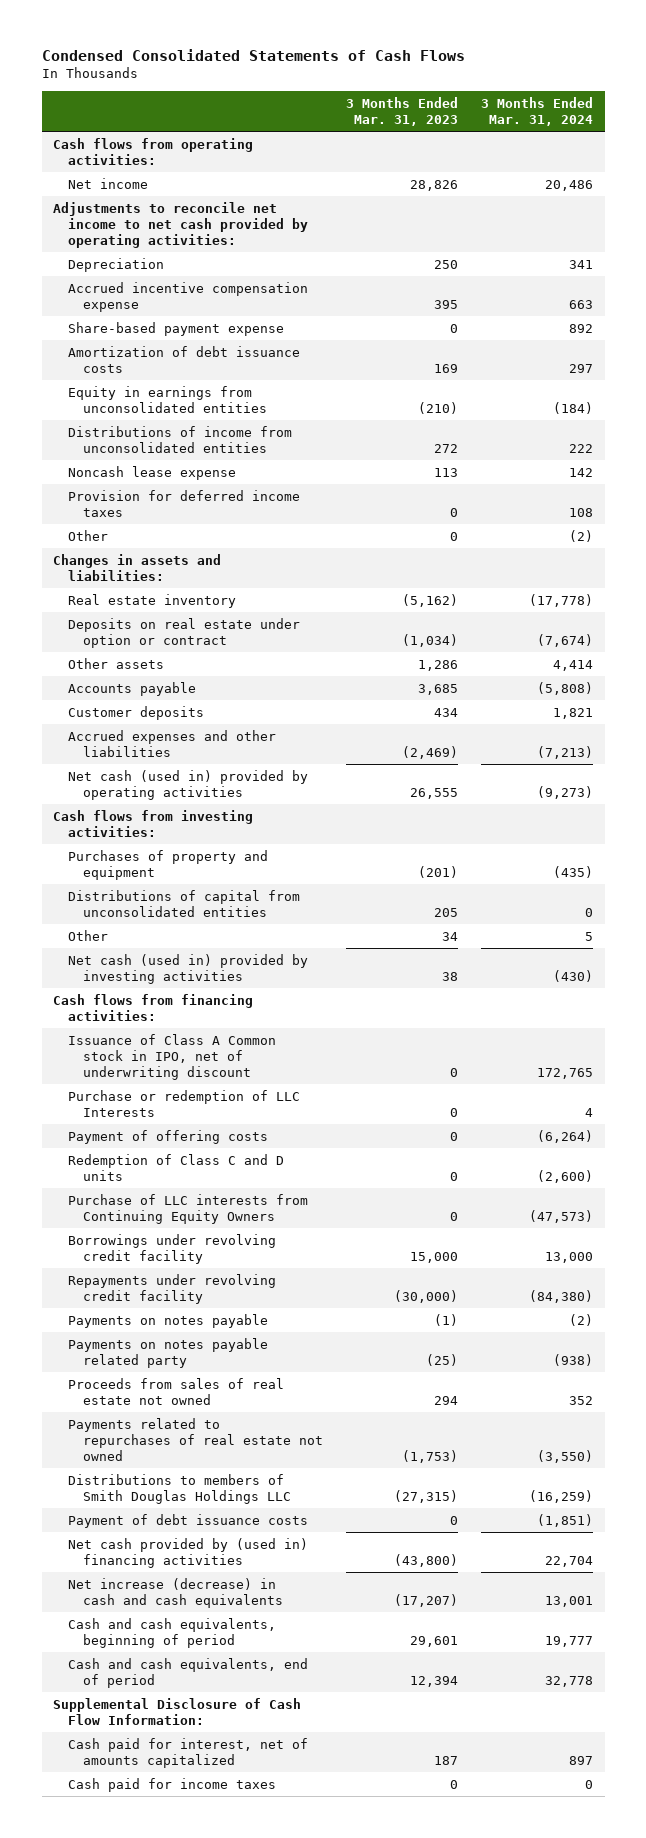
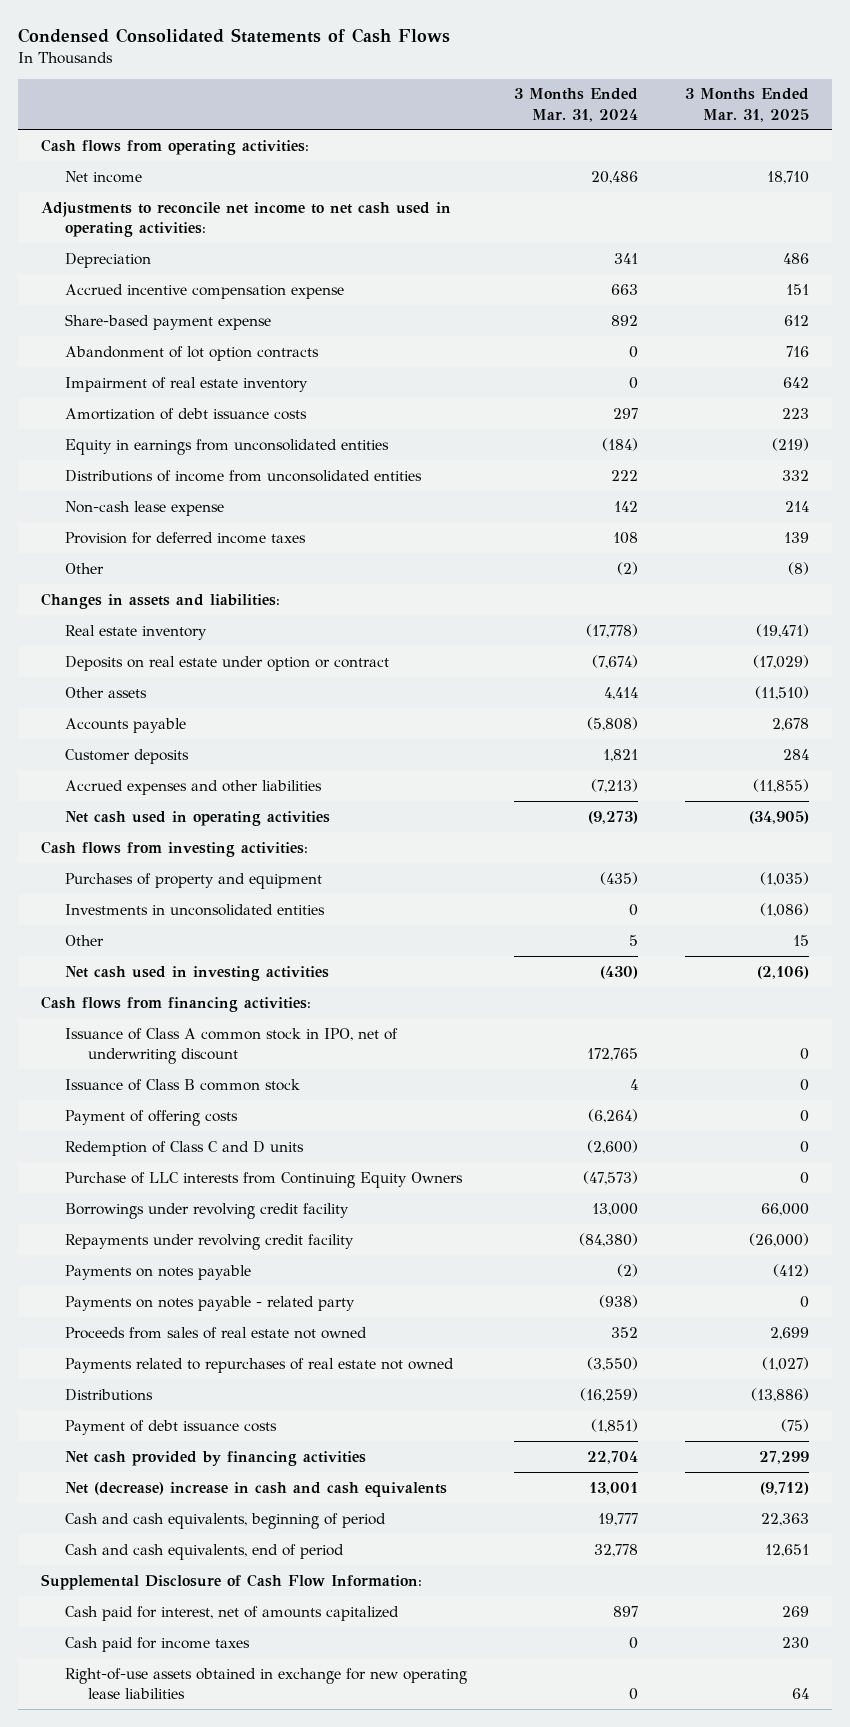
- | 3 Months Ended Mar. 31, 2023 | 3 Months Ended Mar. 31, 2024
+ | 3 Months Ended Mar. 31, 2024 | 3 Months Ended Mar. 31, 2025
- Adjustments to reconcile net income to net cash provided by operating activities:
+ Adjustments to reconcile net income to net cash used in operating activities:
+ Abandonment of lot option contracts | 0 | 716
+ Impairment of real estate inventory | 0 | 642
- Noncash lease expense | 113 | 142
+ Non-cash lease expense | 142 | 214
- Net cash (used in) provided by operating activities | 26,555 | (9,273)
+ Net cash used in operating activities | (9,273) | (34,905)
- Distributions of capital from unconsolidated entities | 205 | 0
+ Investments in unconsolidated entities | 0 | (1,086)
- Net cash (used in) provided by investing activities | 38 | (430)
+ Net cash used in investing activities | (430) | (2,106)
- Issuance of Class A Common stock in IPO, net of underwriting discount | 0 | 172,765
- Purchase or redemption of LLC Interests | 0 | 4
+ Issuance of Class A common stock in IPO, net of underwriting discount | 172,765 | 0
+ Issuance of Class B common stock | 4 | 0
- Payments on notes payable related party | (25) | (938)
+ Payments on notes payable - related party | (938) | 0
- Distributions to members of Smith Douglas Holdings LLC | (27,315) | (16,259)
+ Distributions | (16,259) | (13,886)
- Net cash provided by (used in) financing activities | (43,800) | 22,704
- Net increase (decrease) in cash and cash equivalents | (17,207) | 13,001
+ Net cash provided by financing activities | 22,704 | 27,299
+ Net (decrease) increase in cash and cash equivalents | 13,001 | (9,712)
+ Right-of-use assets obtained in exchange for new operating lease liabilities | 0 | 64

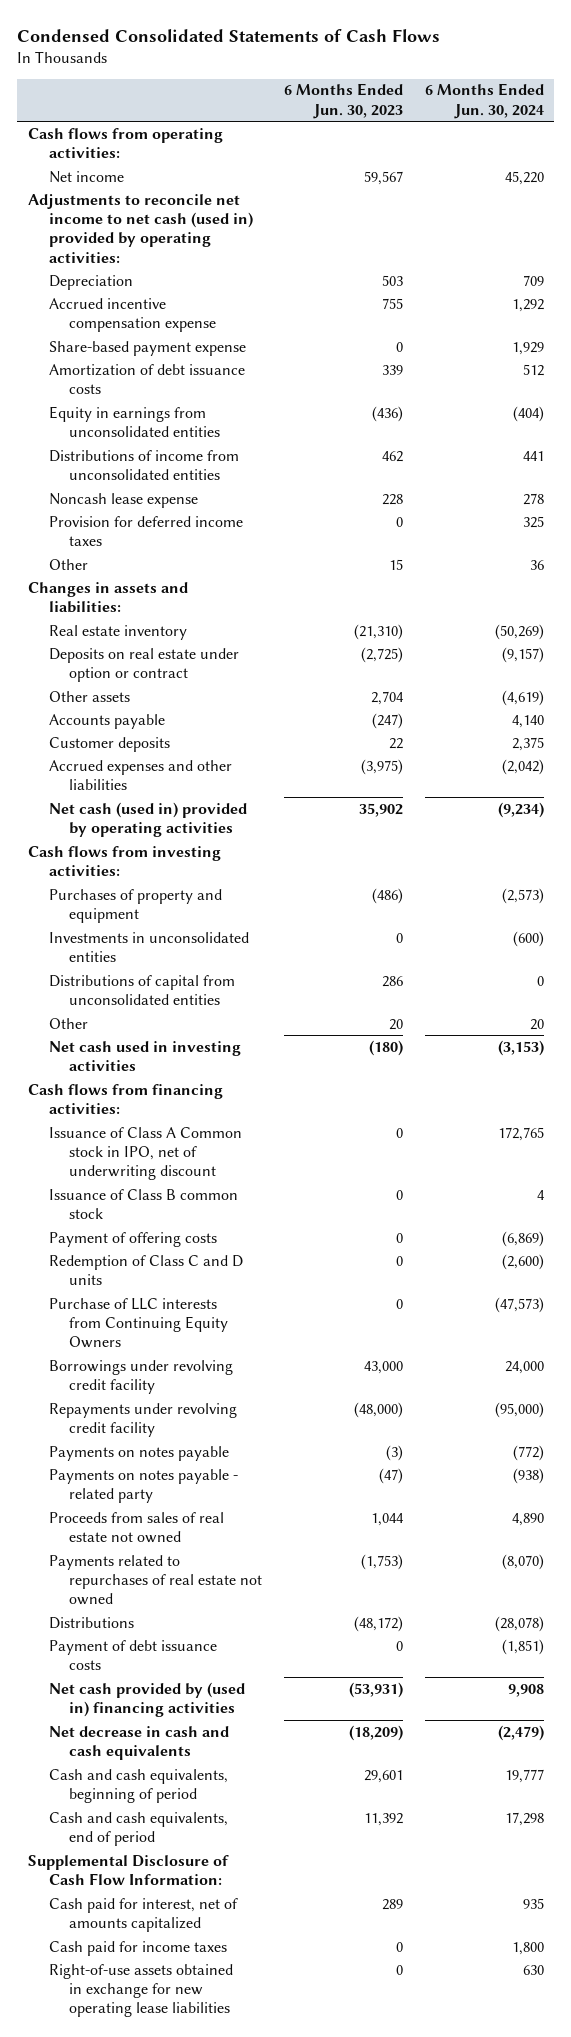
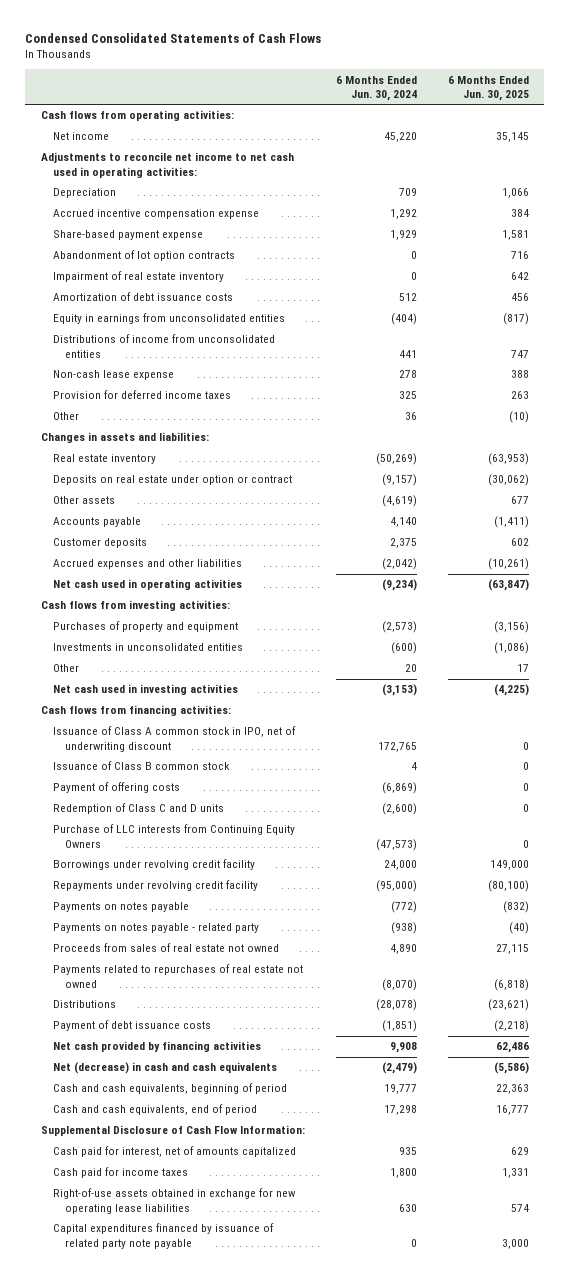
- | 6 Months Ended Jun. 30, 2023 | 6 Months Ended Jun. 30, 2024
+ | 6 Months Ended Jun. 30, 2024 | 6 Months Ended Jun. 30, 2025
- Adjustments to reconcile net income to net cash (used in) provided by operating activities:
+ Adjustments to reconcile net income to net cash used in operating activities:
+ Abandonment of lot option contracts | 0 | 716
+ Impairment of real estate inventory | 0 | 642
- Noncash lease expense | 228 | 278
+ Non-cash lease expense | 278 | 388
- Net cash (used in) provided by operating activities | 35,902 | (9,234)
+ Net cash used in operating activities | (9,234) | (63,847)
- Distributions of capital from unconsolidated entities | 286 | 0
- Issuance of Class A Common stock in IPO, net of underwriting discount | 0 | 172,765
+ Issuance of Class A common stock in IPO, net of underwriting discount | 172,765 | 0
- Net cash provided by (used in) financing activities | (53,931) | 9,908
- Net decrease in cash and cash equivalents | (18,209) | (2,479)
+ Net cash provided by financing activities | 9,908 | 62,486
+ Net (decrease) in cash and cash equivalents | (2,479) | (5,586)
+ Capital expenditures financed by issuance of related party note payable | 0 | 3,000

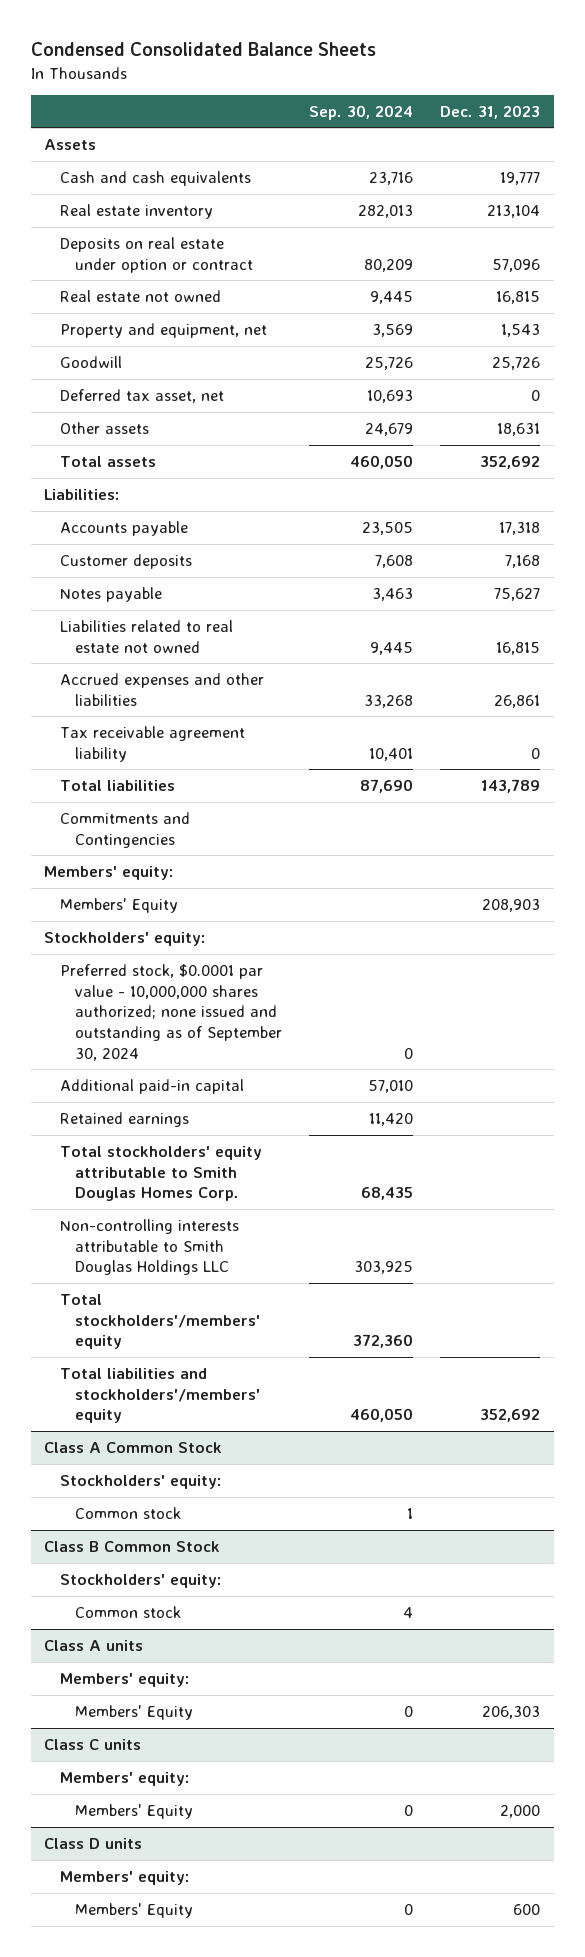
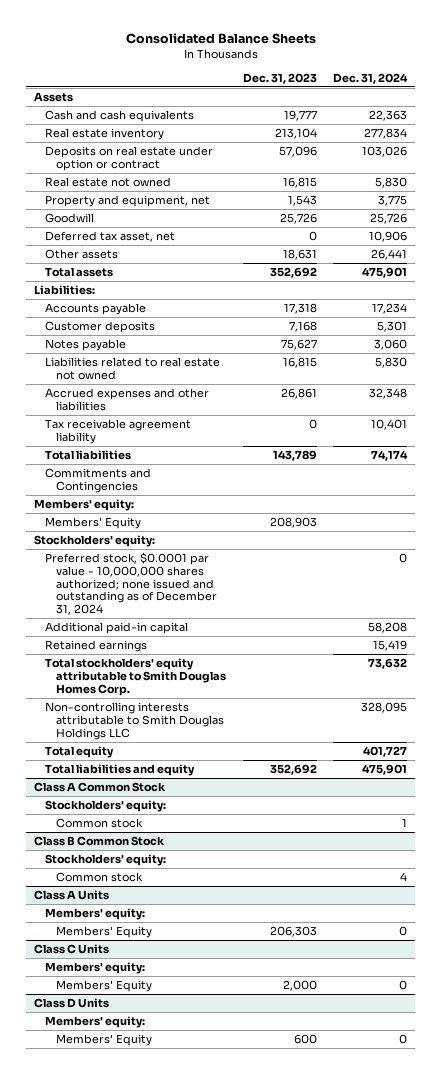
- Condensed Consolidated Balance Sheets
+ Consolidated Balance Sheets
- | Sep. 30, 2024 | Dec. 31, 2023
+ | Dec. 31, 2023 | Dec. 31, 2024
- Preferred stock, $0.0001 par value - 10,000,000 shares authorized; none issued and outstanding as of September 30, 2024 | 0 |
+ Preferred stock, $0.0001 par value - 10,000,000 shares authorized; none issued and outstanding as of December 31, 2024 | | 0
- Total stockholders'/members' equity | 372,360 |
- Total liabilities and stockholders'/members' equity | 460,050 | 352,692
+ Total equity | | 401,727
+ Total liabilities and equity | 352,692 | 475,901
- Class A units
+ Class A Units
- Class C units
+ Class C Units
- Class D units
+ Class D Units

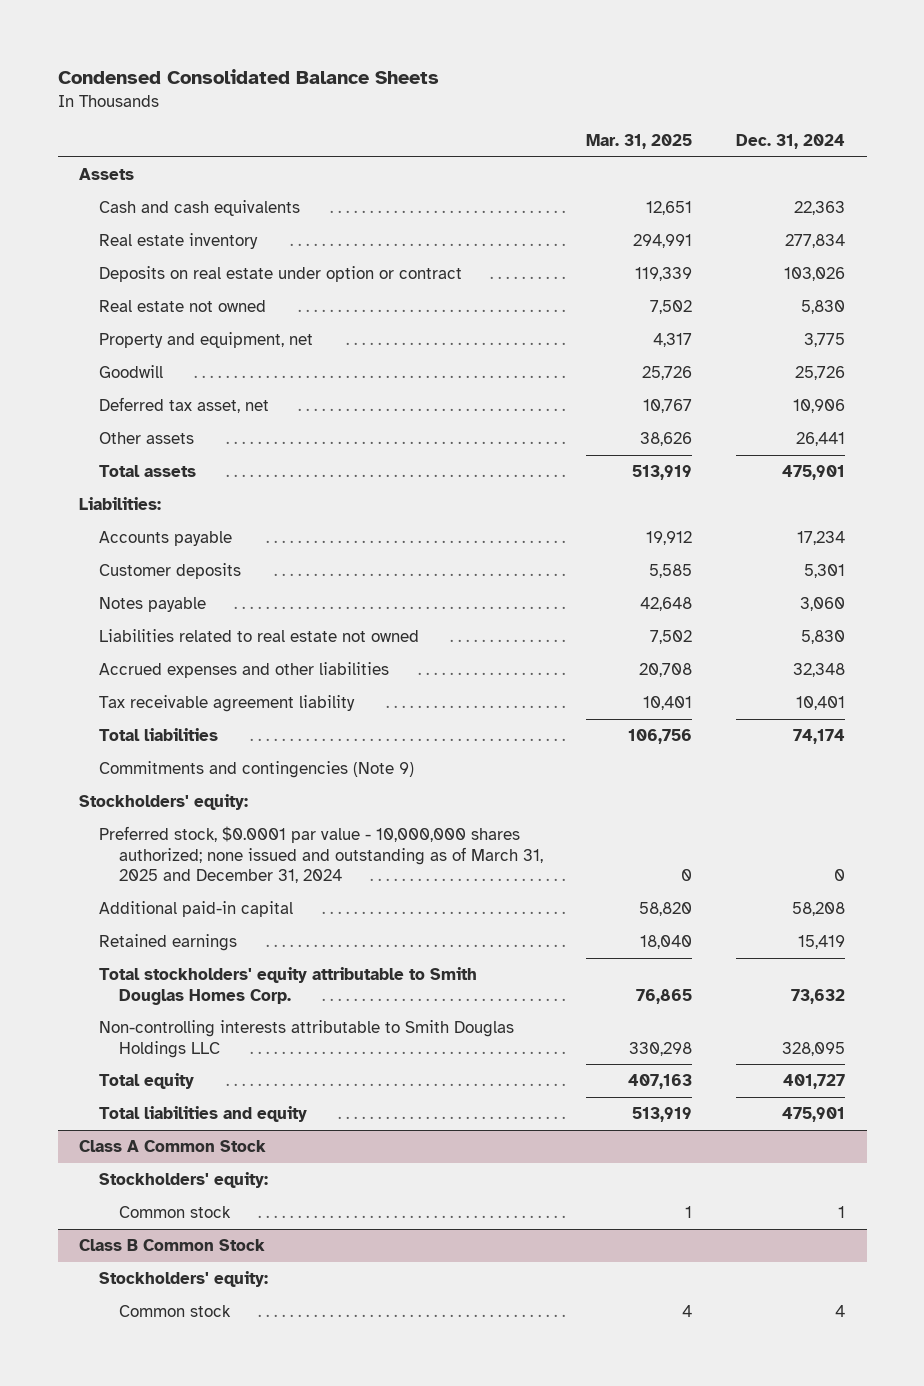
- Consolidated Balance Sheets
+ Condensed Consolidated Balance Sheets
- | Dec. 31, 2023 | Dec. 31, 2024
+ | Mar. 31, 2025 | Dec. 31, 2024
- Commitments and Contingencies
- Members' equity:
- Members' Equity | 208,903 |
+ Commitments and contingencies (Note 9)
- Preferred stock, $0.0001 par value - 10,000,000 shares authorized; none issued and outstanding as of December 31, 2024 | | 0
+ Preferred stock, $0.0001 par value - 10,000,000 shares authorized; none issued and outstanding as of March 31, 2025 and December 31, 2024 | 0 | 0
- Class A Units
- Members' equity:
- Members' Equity | 206,303 | 0
- Class C Units
- Members' equity:
- Members' Equity | 2,000 | 0
- Class D Units
- Members' equity:
- Members' Equity | 600 | 0

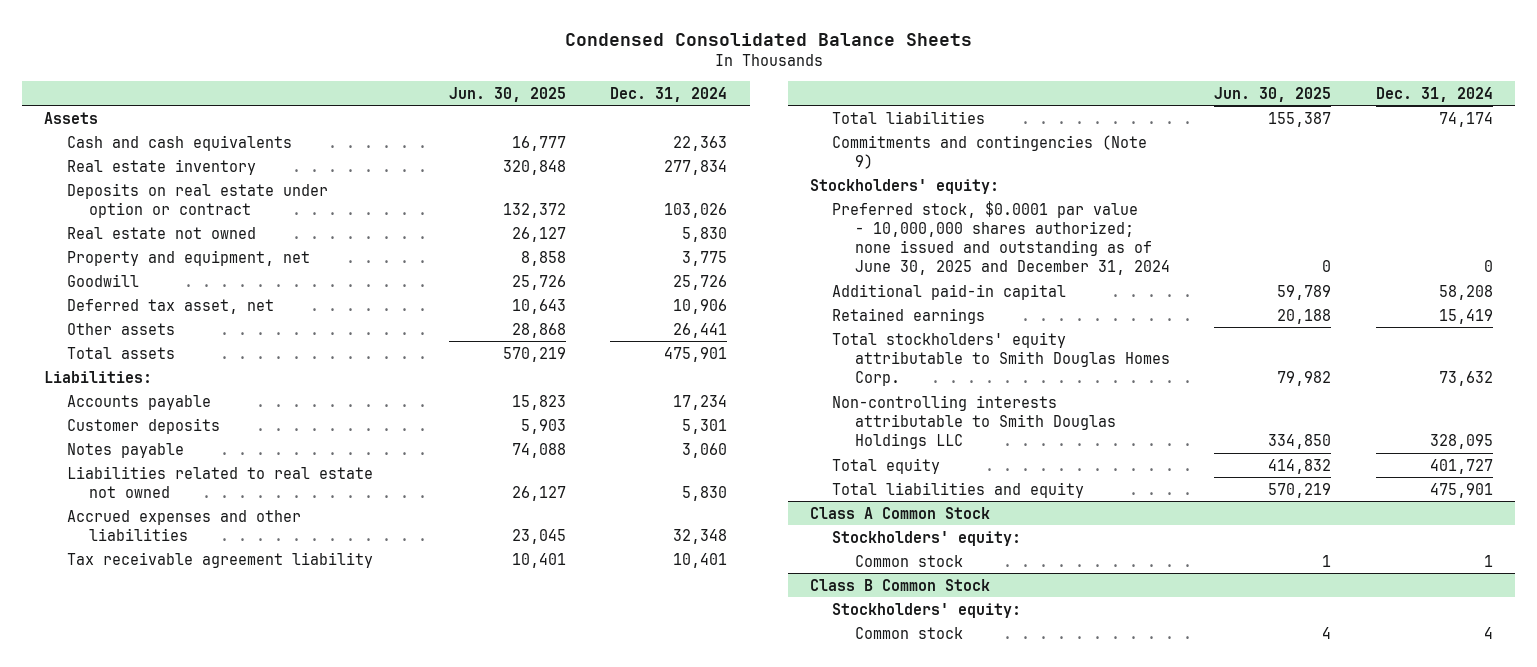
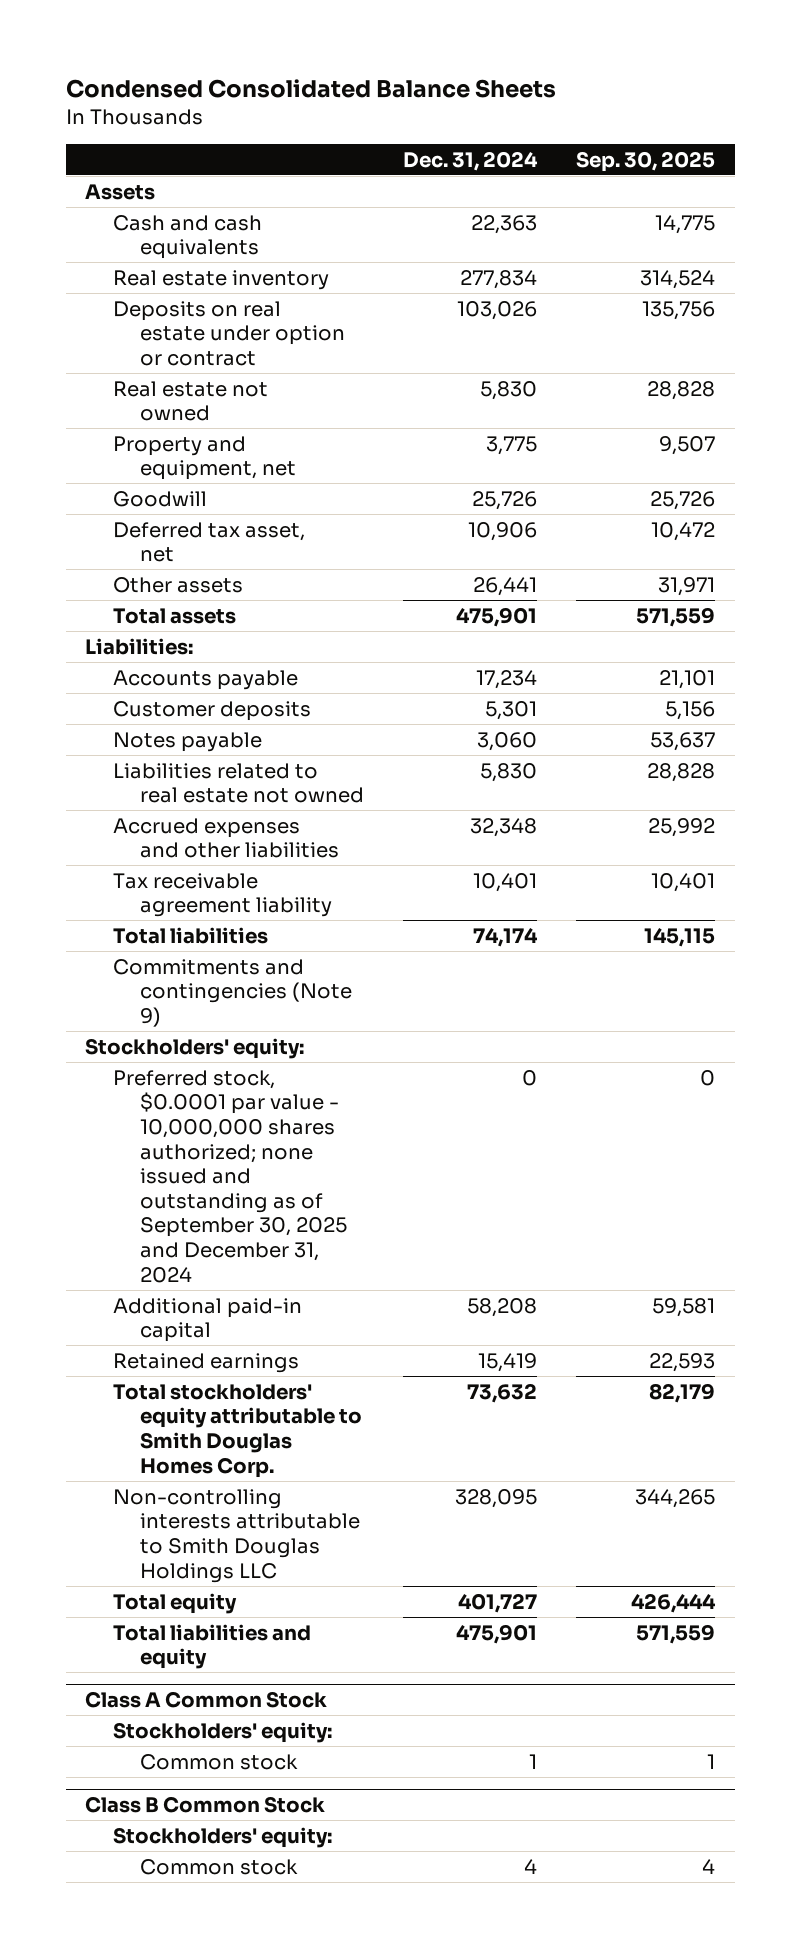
- | Jun. 30, 2025 | Dec. 31, 2024
+ | Dec. 31, 2024 | Sep. 30, 2025
- Preferred stock, $0.0001 par value - 10,000,000 shares authorized; none issued and outstanding as of June 30, 2025 and December 31, 2024 | 0 | 0
+ Preferred stock, $0.0001 par value - 10,000,000 shares authorized; none issued and outstanding as of September 30, 2025 and December 31, 2024 | 0 | 0

